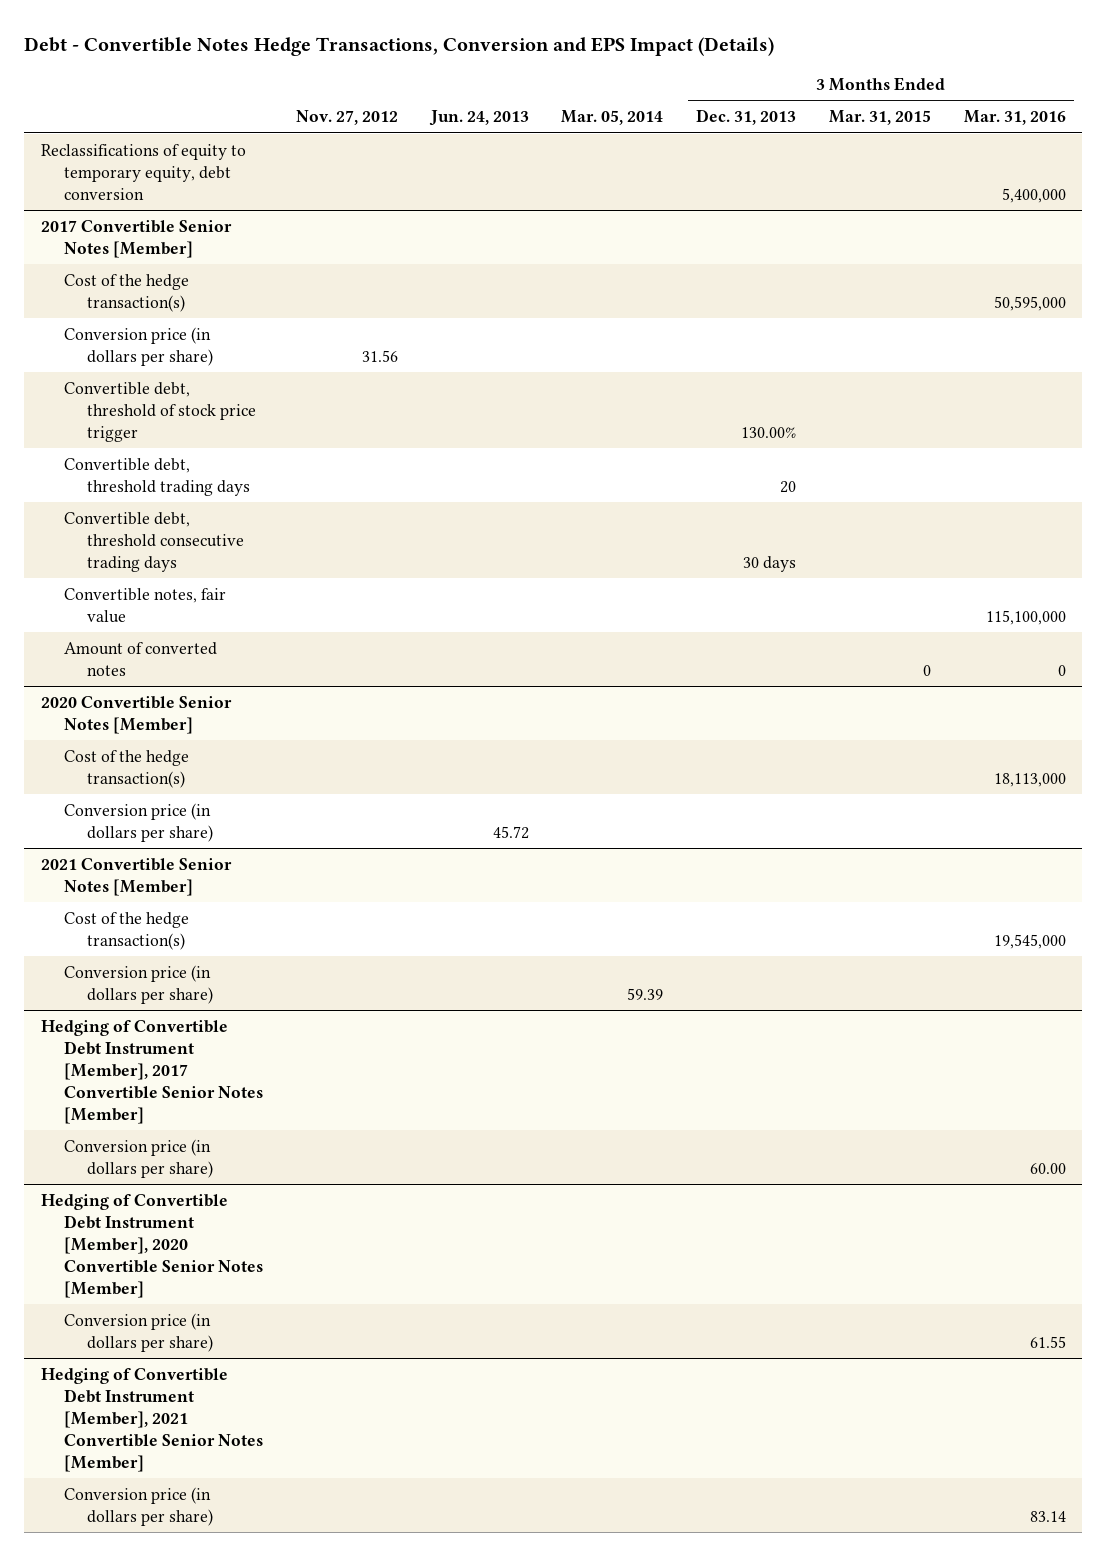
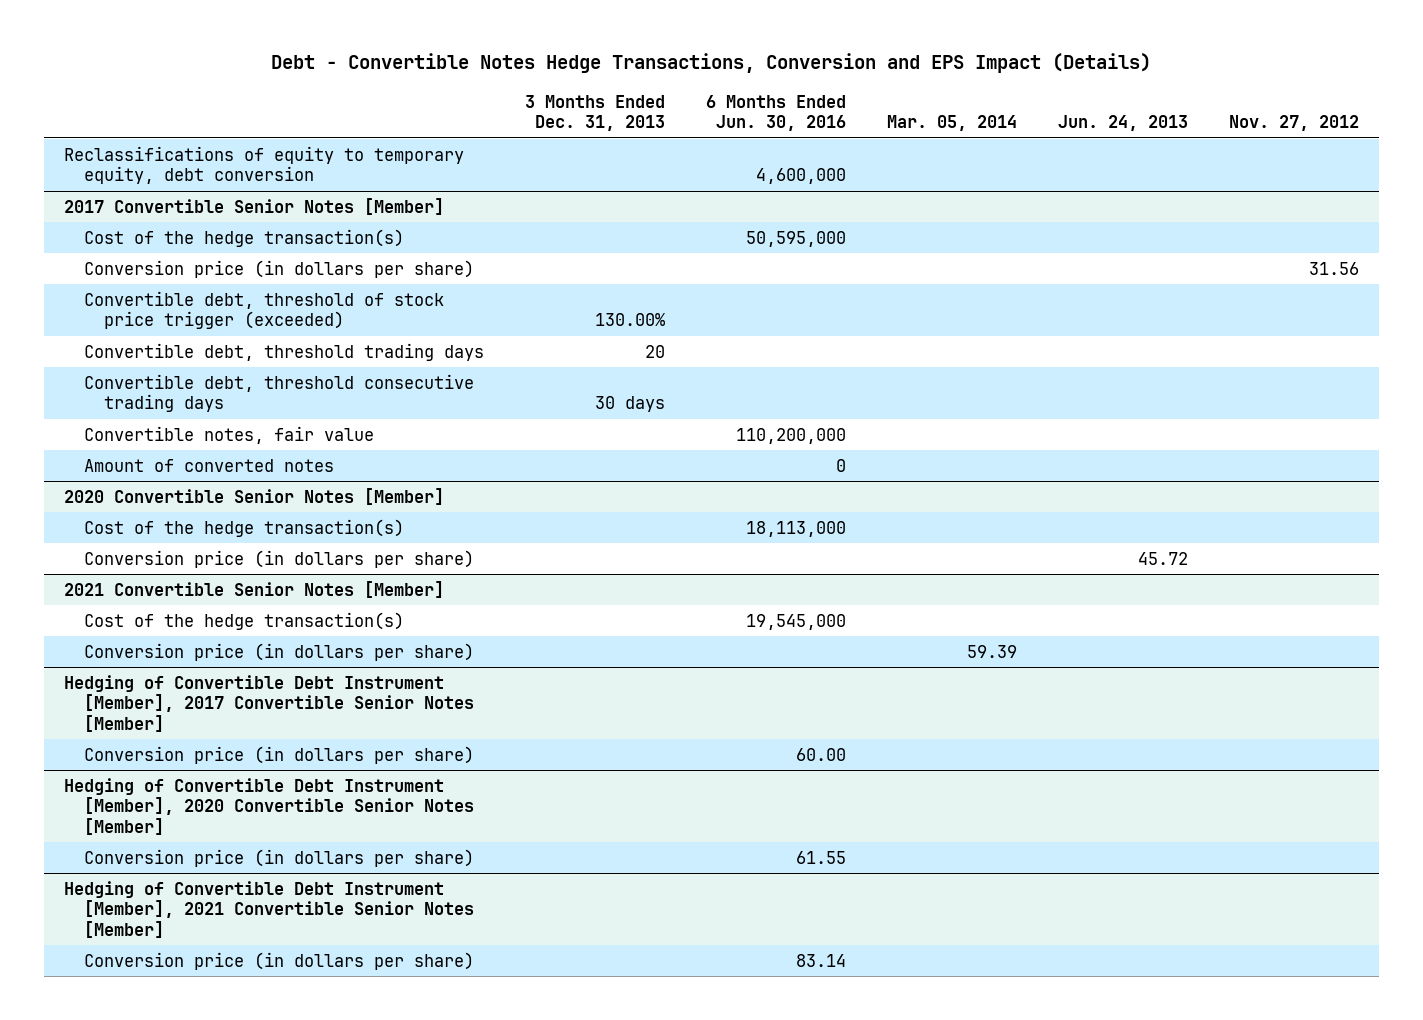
- | Nov. 27, 2012 | Jun. 24, 2013 | Mar. 05, 2014 | 3 Months Ended Dec. 31, 2013 | 3 Months Ended Mar. 31, 2015 | 3 Months Ended Mar. 31, 2016
+ | 3 Months Ended Dec. 31, 2013 | 6 Months Ended Jun. 30, 2016 | Mar. 05, 2014 | Jun. 24, 2013 | Nov. 27, 2012
@ 2017 Convertible Senior Notes [Member]
- Convertible debt, threshold of stock price trigger | | | | 130.00% | |
+ Convertible debt, threshold of stock price trigger (exceeded) | 130.00% | | | |

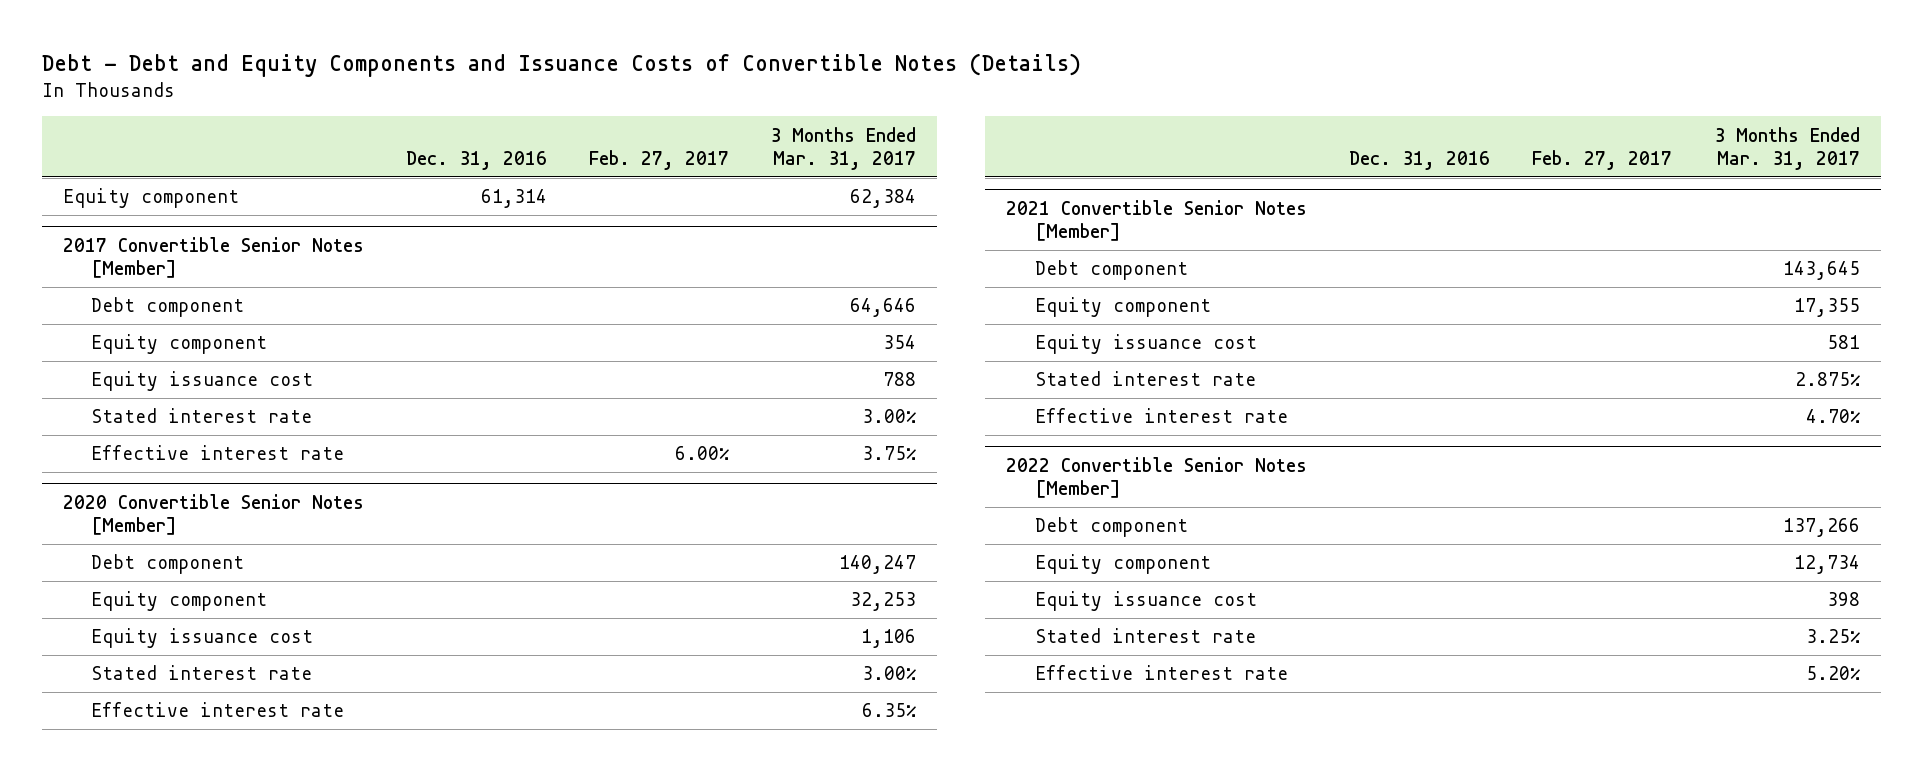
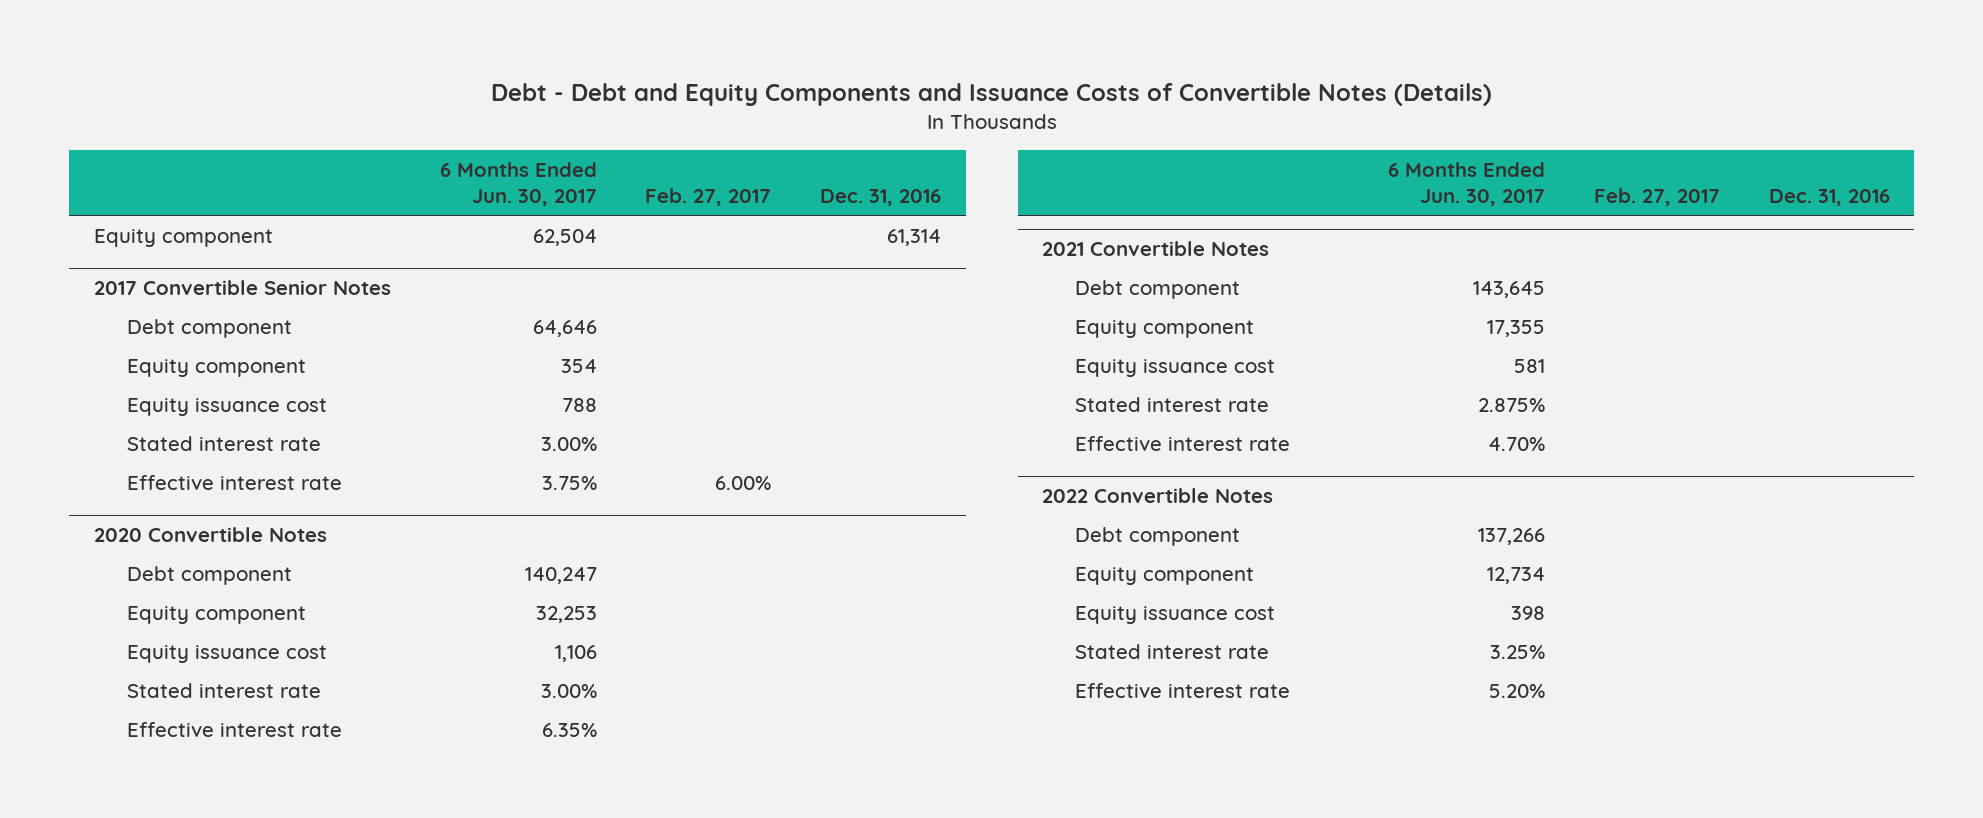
- | Dec. 31, 2016 | Feb. 27, 2017 | 3 Months Ended Mar. 31, 2017
+ | 6 Months Ended Jun. 30, 2017 | Feb. 27, 2017 | Dec. 31, 2016
- 2017 Convertible Senior Notes [Member]
+ 2017 Convertible Senior Notes
- 2020 Convertible Senior Notes [Member]
+ 2020 Convertible Notes
- 2021 Convertible Senior Notes [Member]
+ 2021 Convertible Notes
- 2022 Convertible Senior Notes [Member]
+ 2022 Convertible Notes

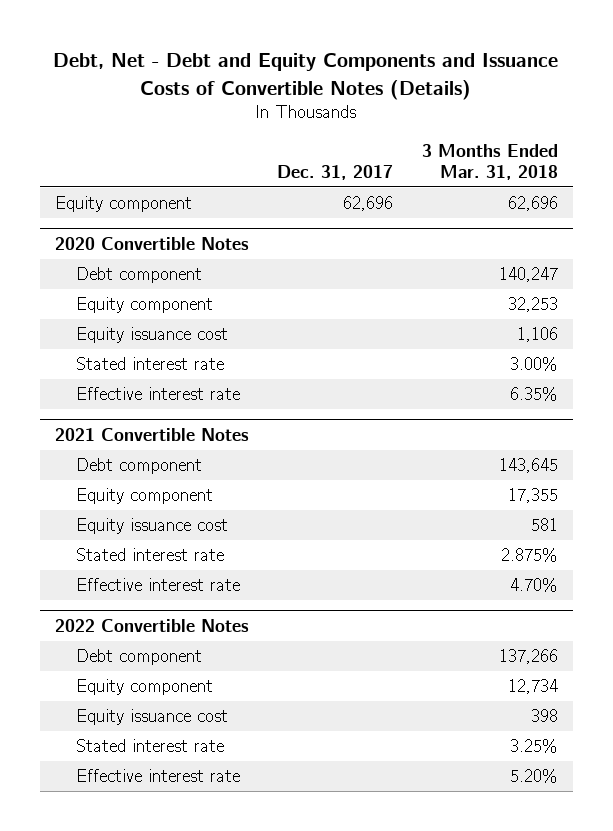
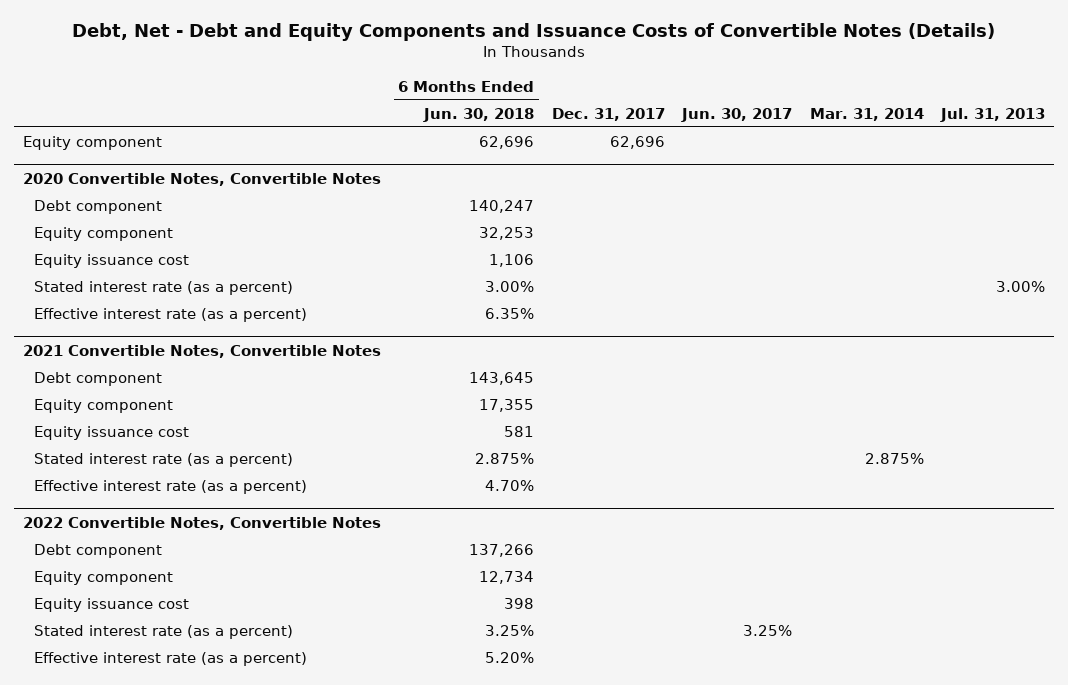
- | Dec. 31, 2017 | 3 Months Ended Mar. 31, 2018
+ | 6 Months Ended Jun. 30, 2018 | Dec. 31, 2017 | Jun. 30, 2017 | Mar. 31, 2014 | Jul. 31, 2013
- 2020 Convertible Notes
+ 2020 Convertible Notes, Convertible Notes
- Stated interest rate | | 3.00%
- Effective interest rate | | 6.35%
- 2021 Convertible Notes
+ Stated interest rate (as a percent) | 3.00% | | | | 3.00%
+ Effective interest rate (as a percent) | 6.35% | | | |
+ 2021 Convertible Notes, Convertible Notes
- Stated interest rate | | 2.875%
- Effective interest rate | | 4.70%
- 2022 Convertible Notes
+ Stated interest rate (as a percent) | 2.875% | | | 2.875% |
+ Effective interest rate (as a percent) | 4.70% | | | |
+ 2022 Convertible Notes, Convertible Notes
- Stated interest rate | | 3.25%
- Effective interest rate | | 5.20%
+ Stated interest rate (as a percent) | 3.25% | | 3.25% | |
+ Effective interest rate (as a percent) | 5.20% | | | |

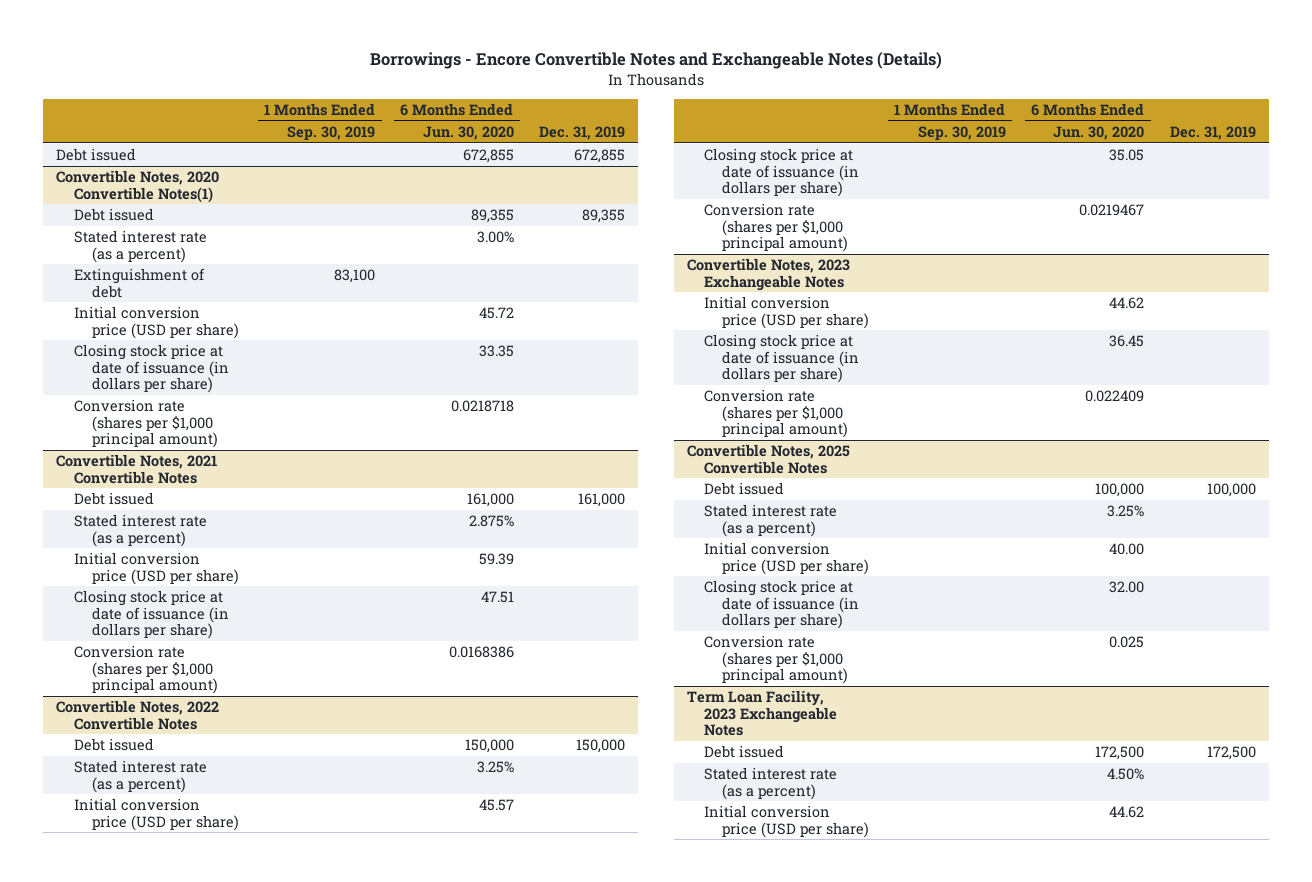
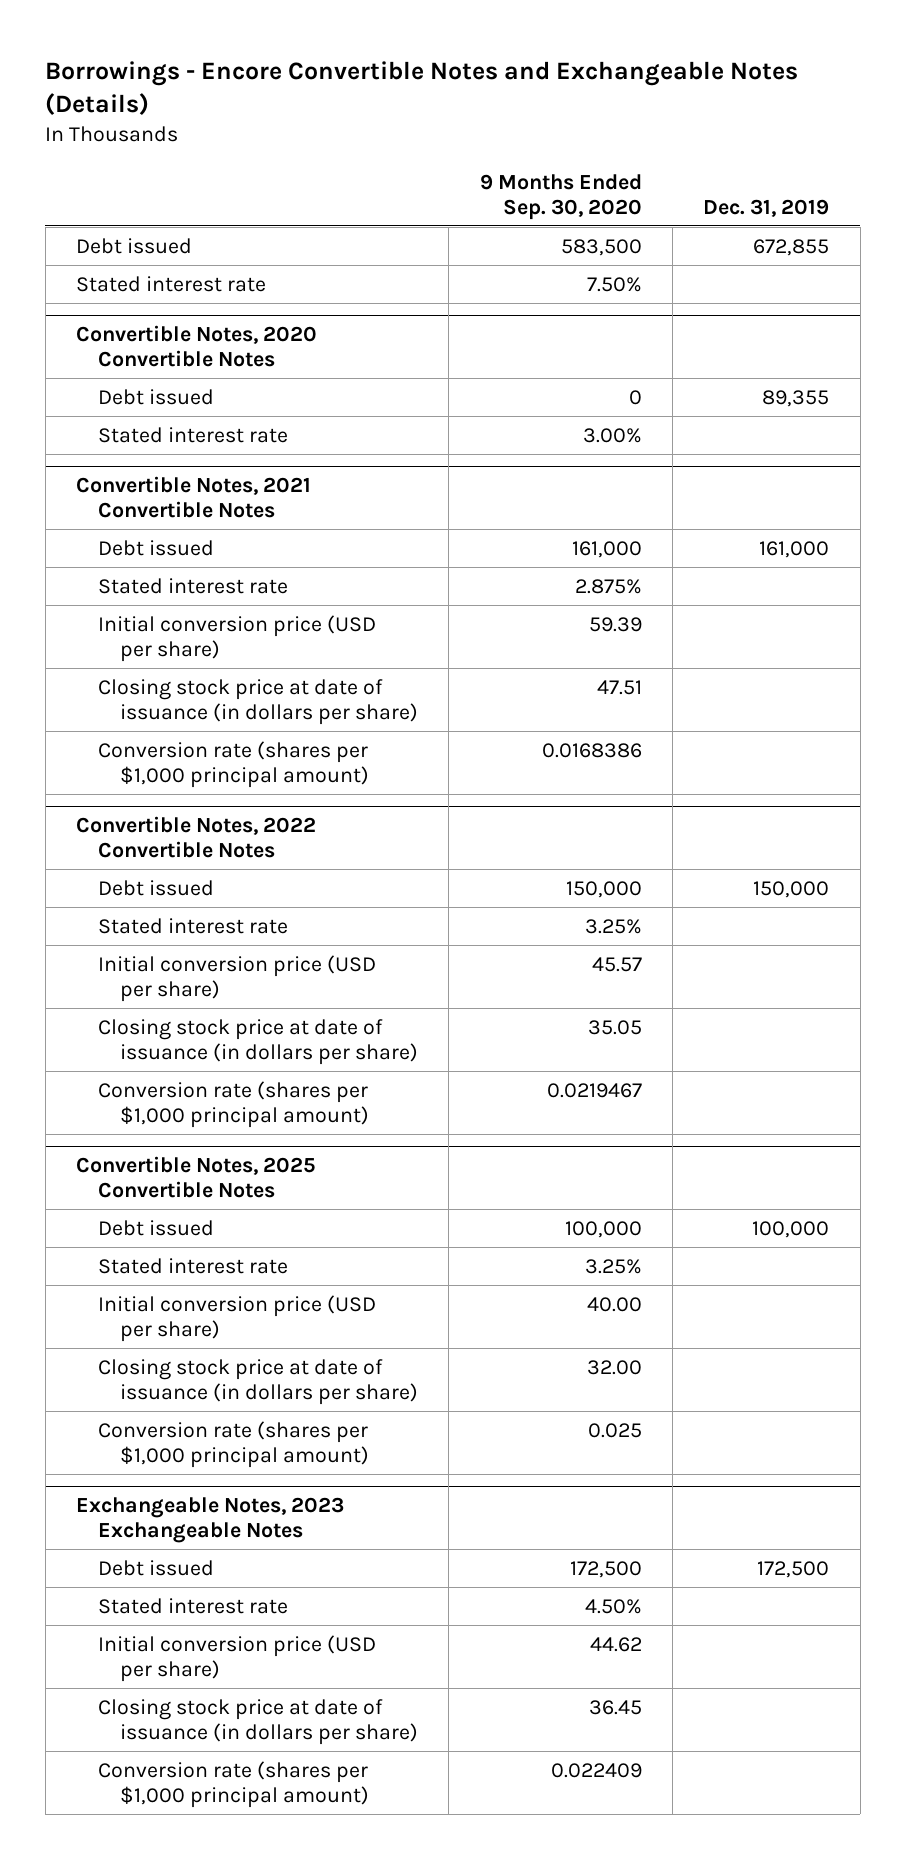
- | 1 Months Ended Sep. 30, 2019 | 6 Months Ended Jun. 30, 2020 | Dec. 31, 2019
+ | 9 Months Ended Sep. 30, 2020 | Dec. 31, 2019
- Convertible Notes, 2020 Convertible Notes(1)
+ Stated interest rate | 7.50% |
+ Convertible Notes, 2020 Convertible Notes
- Stated interest rate (as a percent) | | 3.00% |
- Extinguishment of debt | 83,100 | |
- Initial conversion price (USD per share) | | 45.72 |
- Closing stock price at date of issuance (in dollars per share) | | 33.35 |
- Conversion rate (shares per $1,000 principal amount) | | 0.0218718 |
+ Stated interest rate | 3.00% |
@ Convertible Notes, 2021 Convertible Notes
- Stated interest rate (as a percent) | | 2.875% |
+ Stated interest rate | 2.875% |
@ Convertible Notes, 2022 Convertible Notes
- Stated interest rate (as a percent) | | 3.25% |
+ Stated interest rate | 3.25% |
- Convertible Notes, 2023 Exchangeable Notes
- Initial conversion price (USD per share) | | 44.62 |
- Closing stock price at date of issuance (in dollars per share) | | 36.45 |
- Conversion rate (shares per $1,000 principal amount) | | 0.022409 |
@ Convertible Notes, 2025 Convertible Notes
- Stated interest rate (as a percent) | | 3.25% |
+ Stated interest rate | 3.25% |
- Term Loan Facility, 2023 Exchangeable Notes
+ Exchangeable Notes, 2023 Exchangeable Notes
- Stated interest rate (as a percent) | | 4.50% |
+ Stated interest rate | 4.50% |
+ Closing stock price at date of issuance (in dollars per share) | 36.45 |
+ Conversion rate (shares per $1,000 principal amount) | 0.022409 |

